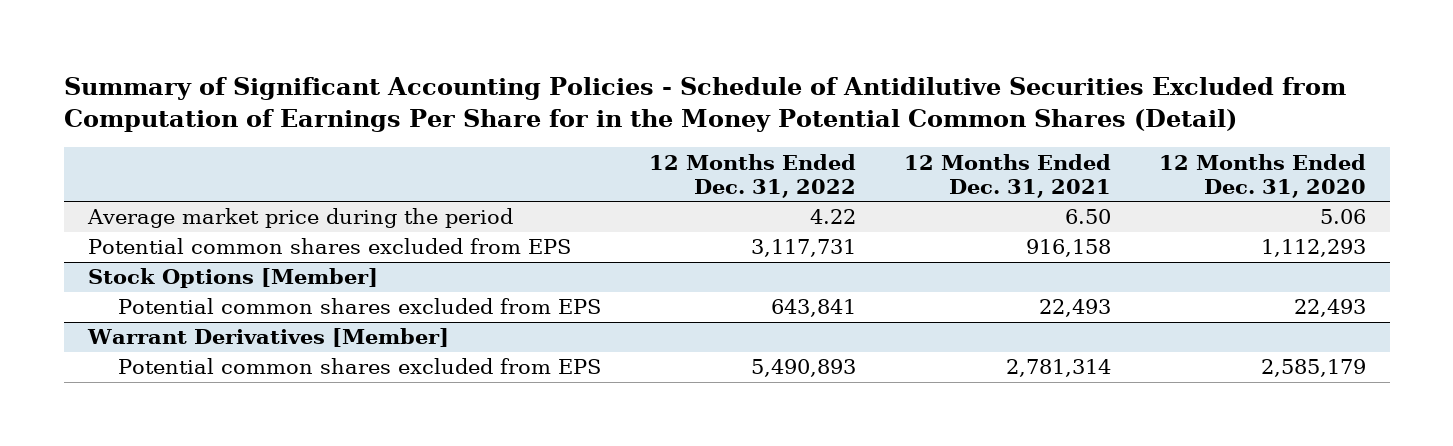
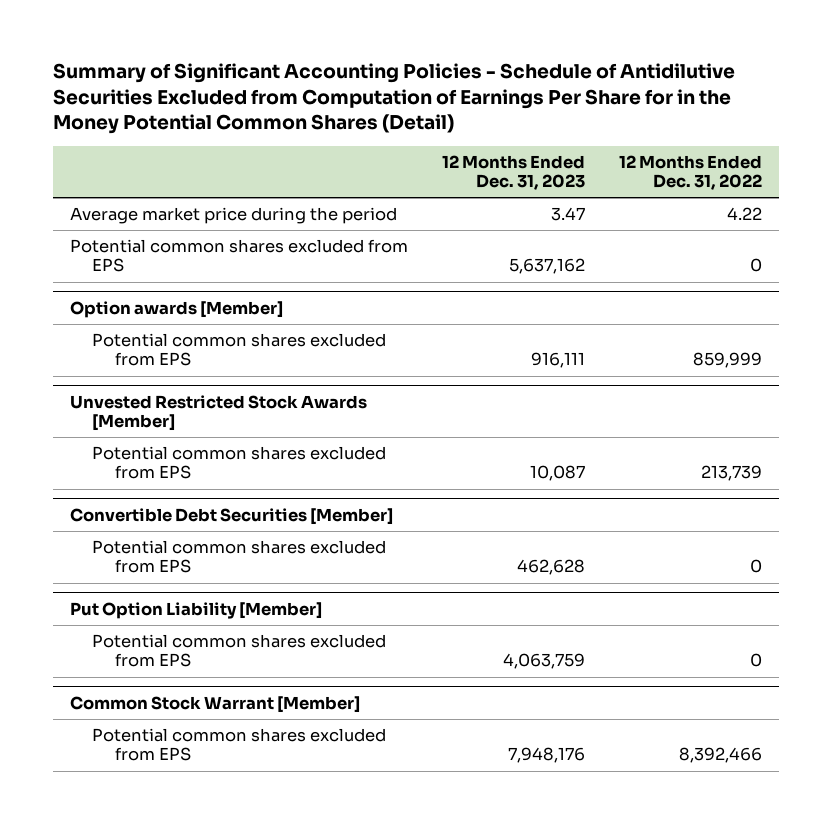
- | 12 Months Ended Dec. 31, 2022 | 12 Months Ended Dec. 31, 2021 | 12 Months Ended Dec. 31, 2020
+ | 12 Months Ended Dec. 31, 2023 | 12 Months Ended Dec. 31, 2022
- Potential common shares excluded from EPS | 3,117,731 | 916,158 | 1,112,293
- Stock Options [Member]
- Potential common shares excluded from EPS | 643,841 | 22,493 | 22,493
- Warrant Derivatives [Member]
- Potential common shares excluded from EPS | 5,490,893 | 2,781,314 | 2,585,179
+ Potential common shares excluded from EPS | 5,637,162 | 0
+ Option awards [Member]
+ Potential common shares excluded from EPS | 916,111 | 859,999
+ Unvested Restricted Stock Awards [Member]
+ Potential common shares excluded from EPS | 10,087 | 213,739
+ Convertible Debt Securities [Member]
+ Potential common shares excluded from EPS | 462,628 | 0
+ Put Option Liability [Member]
+ Potential common shares excluded from EPS | 4,063,759 | 0
+ Common Stock Warrant [Member]
+ Potential common shares excluded from EPS | 7,948,176 | 8,392,466

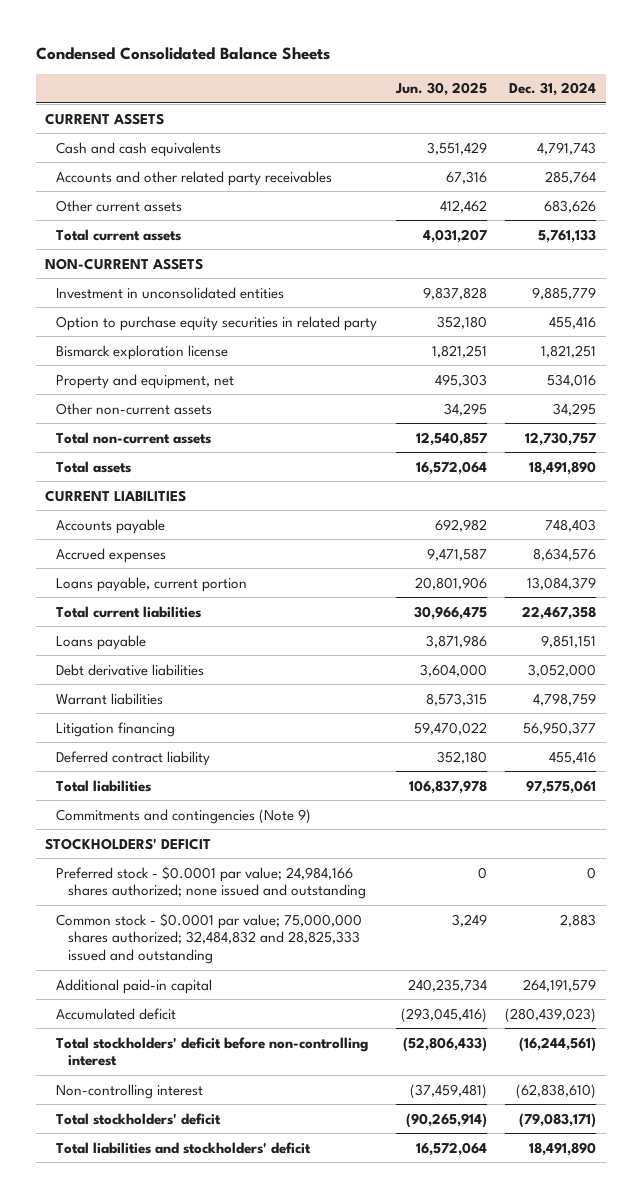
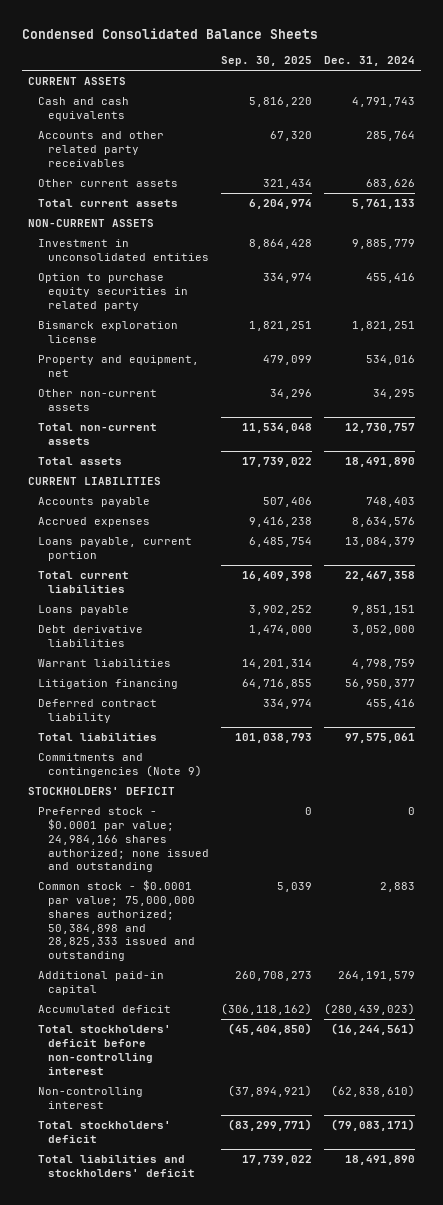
- | Jun. 30, 2025 | Dec. 31, 2024
+ | Sep. 30, 2025 | Dec. 31, 2024
- Common stock - $0.0001 par value; 75,000,000 shares authorized; 32,484,832 and 28,825,333 issued and outstanding | 3,249 | 2,883
+ Common stock - $0.0001 par value; 75,000,000 shares authorized; 50,384,898 and 28,825,333 issued and outstanding | 5,039 | 2,883

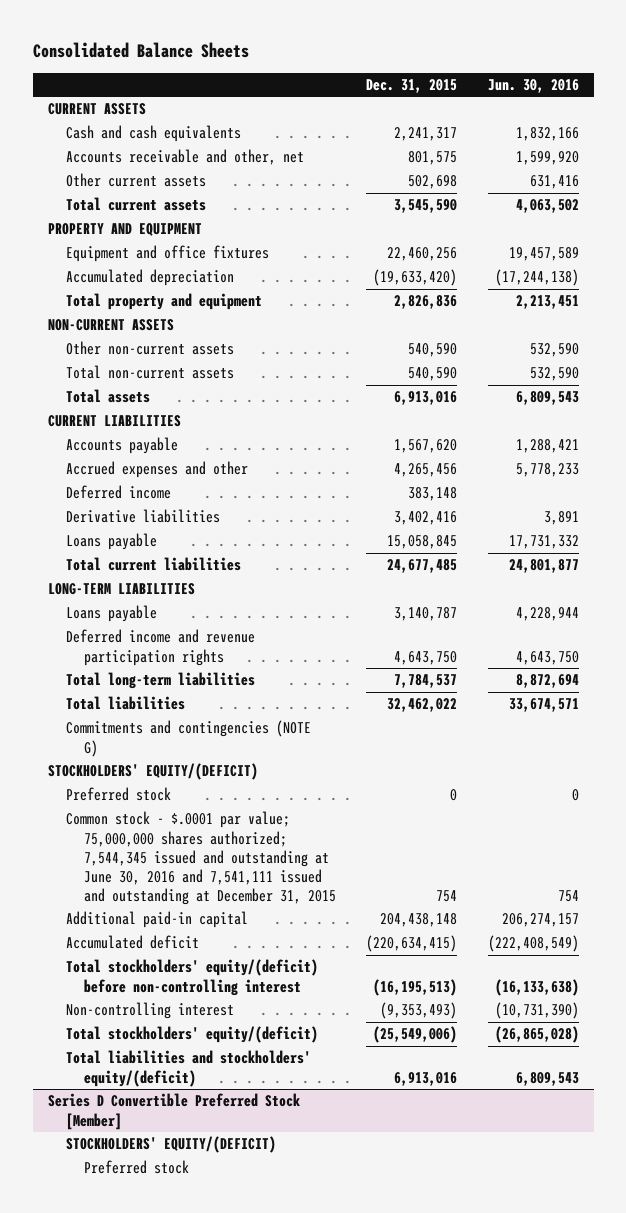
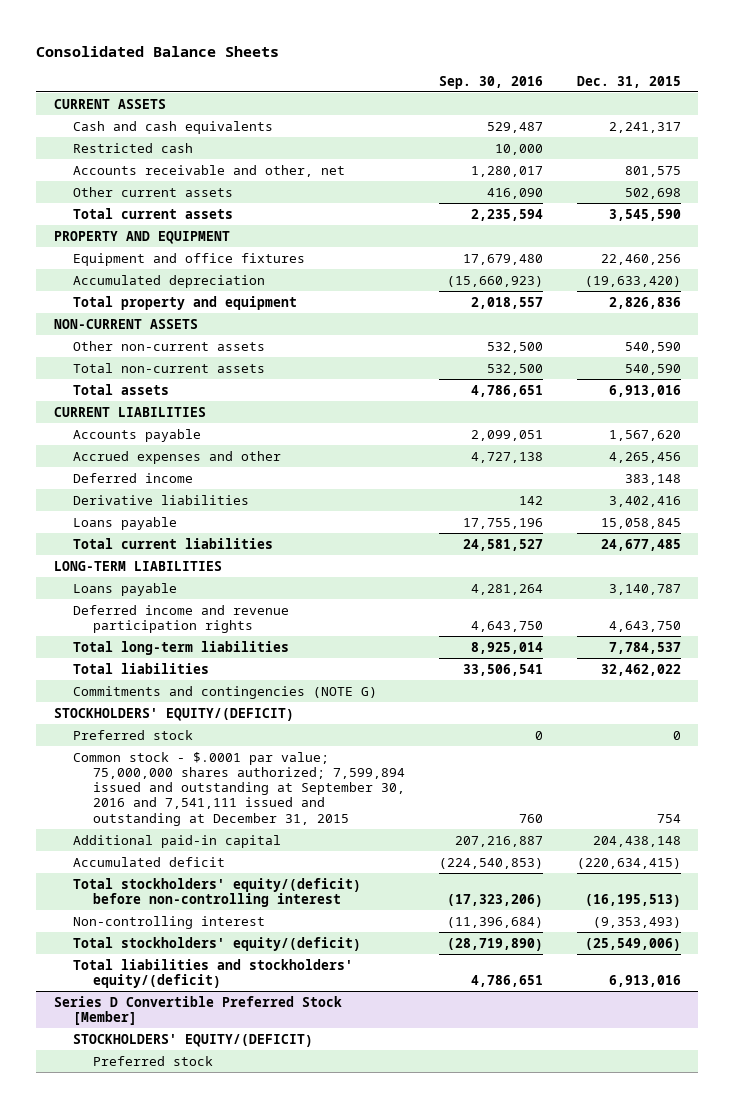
- | Dec. 31, 2015 | Jun. 30, 2016
+ | Sep. 30, 2016 | Dec. 31, 2015
+ Restricted cash | 10,000 |
- Common stock - $.0001 par value; 75,000,000 shares authorized; 7,544,345 issued and outstanding at June 30, 2016 and 7,541,111 issued and outstanding at December 31, 2015 | 754 | 754
+ Common stock - $.0001 par value; 75,000,000 shares authorized; 7,599,894 issued and outstanding at September 30, 2016 and 7,541,111 issued and outstanding at December 31, 2015 | 760 | 754

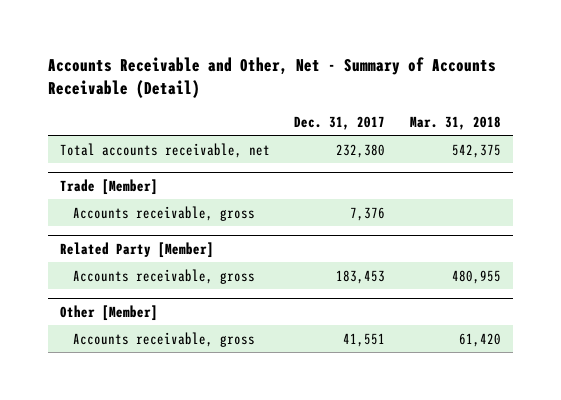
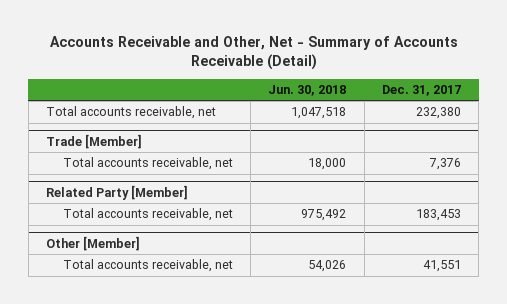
- | Dec. 31, 2017 | Mar. 31, 2018
+ | Jun. 30, 2018 | Dec. 31, 2017
@ Trade [Member]
- Accounts receivable, gross | 7,376 |
+ Total accounts receivable, net | 18,000 | 7,376
@ Related Party [Member]
- Accounts receivable, gross | 183,453 | 480,955
+ Total accounts receivable, net | 975,492 | 183,453
@ Other [Member]
- Accounts receivable, gross | 41,551 | 61,420
+ Total accounts receivable, net | 54,026 | 41,551

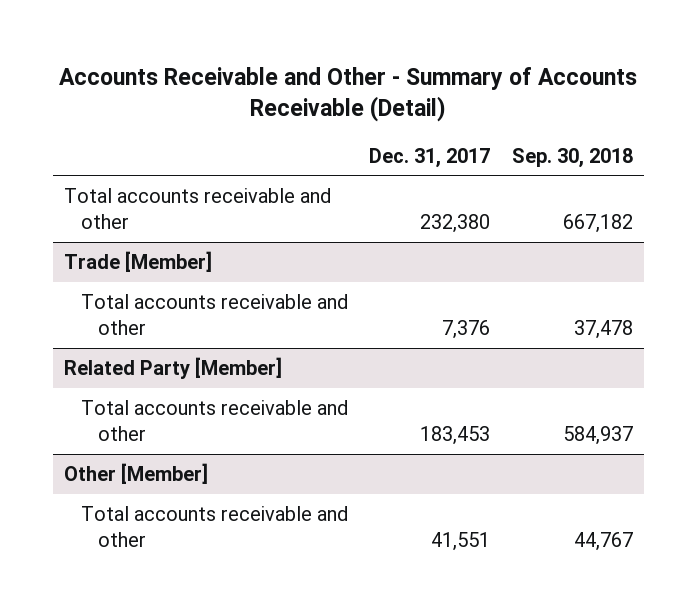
- Accounts Receivable and Other, Net - Summary of Accounts Receivable (Detail)
+ Accounts Receivable and Other - Summary of Accounts Receivable (Detail)
- | Jun. 30, 2018 | Dec. 31, 2017
+ | Dec. 31, 2017 | Sep. 30, 2018
- Total accounts receivable, net | 1,047,518 | 232,380
+ Total accounts receivable and other | 232,380 | 667,182
@ Trade [Member]
- Total accounts receivable, net | 18,000 | 7,376
+ Total accounts receivable and other | 7,376 | 37,478
@ Related Party [Member]
- Total accounts receivable, net | 975,492 | 183,453
+ Total accounts receivable and other | 183,453 | 584,937
@ Other [Member]
- Total accounts receivable, net | 54,026 | 41,551
+ Total accounts receivable and other | 41,551 | 44,767

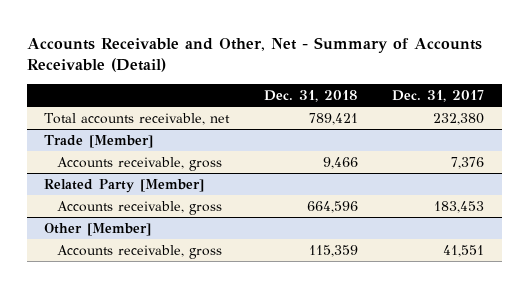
- Accounts Receivable and Other - Summary of Accounts Receivable (Detail)
+ Accounts Receivable and Other, Net - Summary of Accounts Receivable (Detail)
- | Dec. 31, 2017 | Sep. 30, 2018
+ | Dec. 31, 2018 | Dec. 31, 2017
- Total accounts receivable and other | 232,380 | 667,182
+ Total accounts receivable, net | 789,421 | 232,380
@ Trade [Member]
- Total accounts receivable and other | 7,376 | 37,478
+ Accounts receivable, gross | 9,466 | 7,376
@ Related Party [Member]
- Total accounts receivable and other | 183,453 | 584,937
+ Accounts receivable, gross | 664,596 | 183,453
@ Other [Member]
- Total accounts receivable and other | 41,551 | 44,767
+ Accounts receivable, gross | 115,359 | 41,551

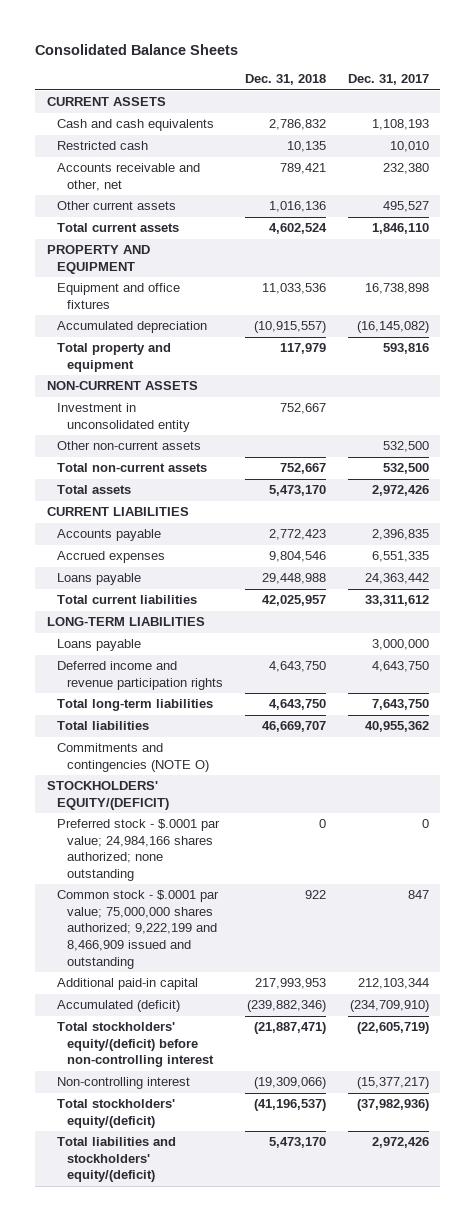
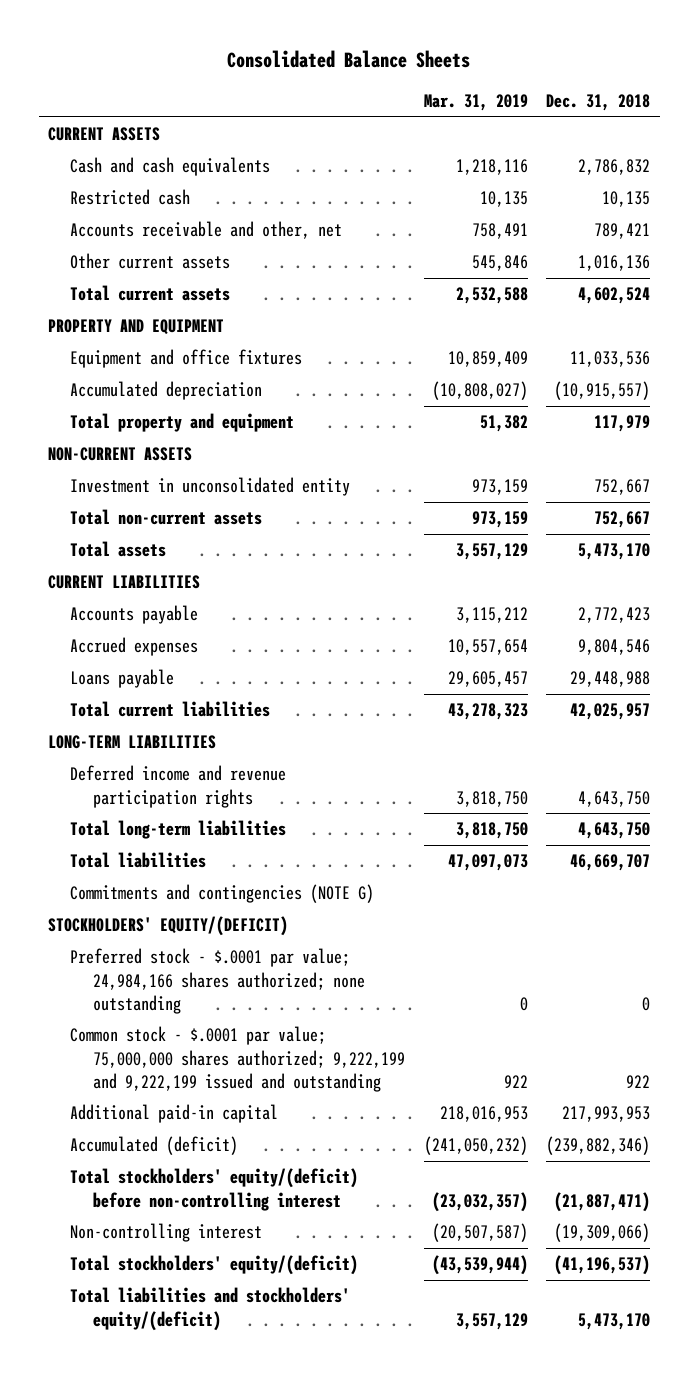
- | Dec. 31, 2018 | Dec. 31, 2017
+ | Mar. 31, 2019 | Dec. 31, 2018
- Other non-current assets | | 532,500
- Loans payable | | 3,000,000
- Commitments and contingencies (NOTE O)
+ Commitments and contingencies (NOTE G)
- Common stock - $.0001 par value; 75,000,000 shares authorized; 9,222,199 and 8,466,909 issued and outstanding | 922 | 847
+ Common stock - $.0001 par value; 75,000,000 shares authorized; 9,222,199 and 9,222,199 issued and outstanding | 922 | 922

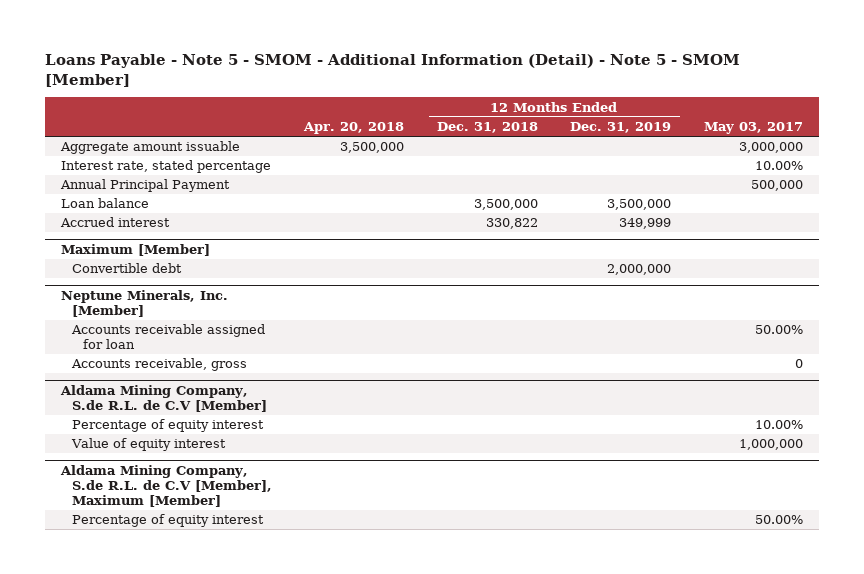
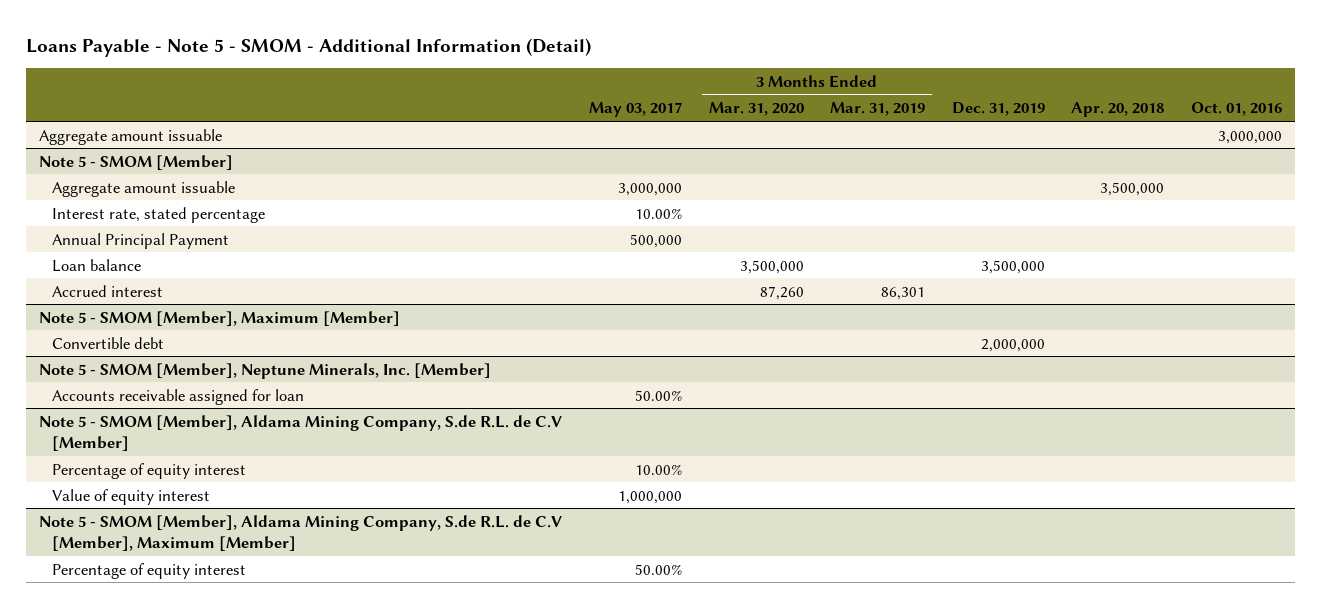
- Loans Payable - Note 5 - SMOM - Additional Information (Detail) - Note 5 - SMOM [Member]
+ Loans Payable - Note 5 - SMOM - Additional Information (Detail)
- | Apr. 20, 2018 | 12 Months Ended Dec. 31, 2018 | 12 Months Ended Dec. 31, 2019 | May 03, 2017
+ | May 03, 2017 | 3 Months Ended Mar. 31, 2020 | 3 Months Ended Mar. 31, 2019 | Dec. 31, 2019 | Apr. 20, 2018 | Oct. 01, 2016
+ Aggregate amount issuable | | | | | | 3,000,000
+ Note 5 - SMOM [Member]
- Maximum [Member]
+ Note 5 - SMOM [Member], Maximum [Member]
- Neptune Minerals, Inc. [Member]
+ Note 5 - SMOM [Member], Neptune Minerals, Inc. [Member]
- Accounts receivable, gross | | | | 0
- Aldama Mining Company, S.de R.L. de C.V [Member]
+ Note 5 - SMOM [Member], Aldama Mining Company, S.de R.L. de C.V [Member]
- Aldama Mining Company, S.de R.L. de C.V [Member], Maximum [Member]
+ Note 5 - SMOM [Member], Aldama Mining Company, S.de R.L. de C.V [Member], Maximum [Member]

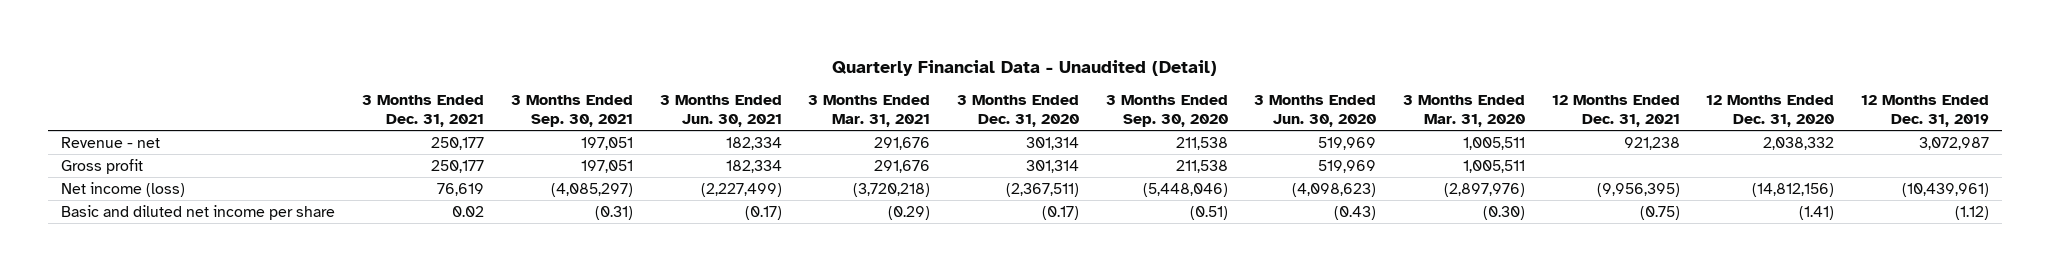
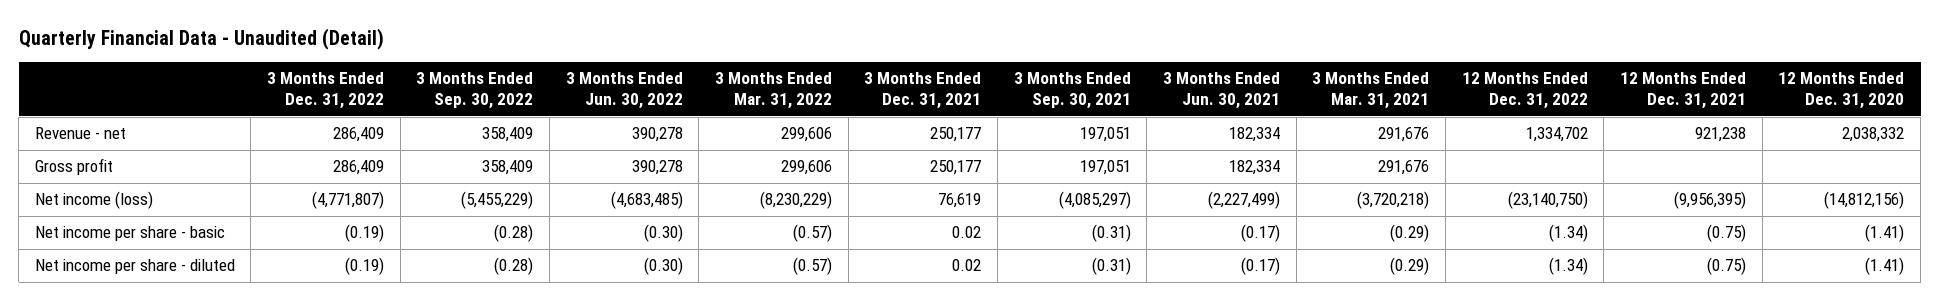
- | 3 Months Ended Dec. 31, 2021 | 3 Months Ended Sep. 30, 2021 | 3 Months Ended Jun. 30, 2021 | 3 Months Ended Mar. 31, 2021 | 3 Months Ended Dec. 31, 2020 | 3 Months Ended Sep. 30, 2020 | 3 Months Ended Jun. 30, 2020 | 3 Months Ended Mar. 31, 2020 | 12 Months Ended Dec. 31, 2021 | 12 Months Ended Dec. 31, 2020 | 12 Months Ended Dec. 31, 2019
+ | 3 Months Ended Dec. 31, 2022 | 3 Months Ended Sep. 30, 2022 | 3 Months Ended Jun. 30, 2022 | 3 Months Ended Mar. 31, 2022 | 3 Months Ended Dec. 31, 2021 | 3 Months Ended Sep. 30, 2021 | 3 Months Ended Jun. 30, 2021 | 3 Months Ended Mar. 31, 2021 | 12 Months Ended Dec. 31, 2022 | 12 Months Ended Dec. 31, 2021 | 12 Months Ended Dec. 31, 2020
- Basic and diluted net income per share | 0.02 | (0.31) | (0.17) | (0.29) | (0.17) | (0.51) | (0.43) | (0.30) | (0.75) | (1.41) | (1.12)
+ Net income per share - basic | (0.19) | (0.28) | (0.30) | (0.57) | 0.02 | (0.31) | (0.17) | (0.29) | (1.34) | (0.75) | (1.41)
+ Net income per share - diluted | (0.19) | (0.28) | (0.30) | (0.57) | 0.02 | (0.31) | (0.17) | (0.29) | (1.34) | (0.75) | (1.41)

